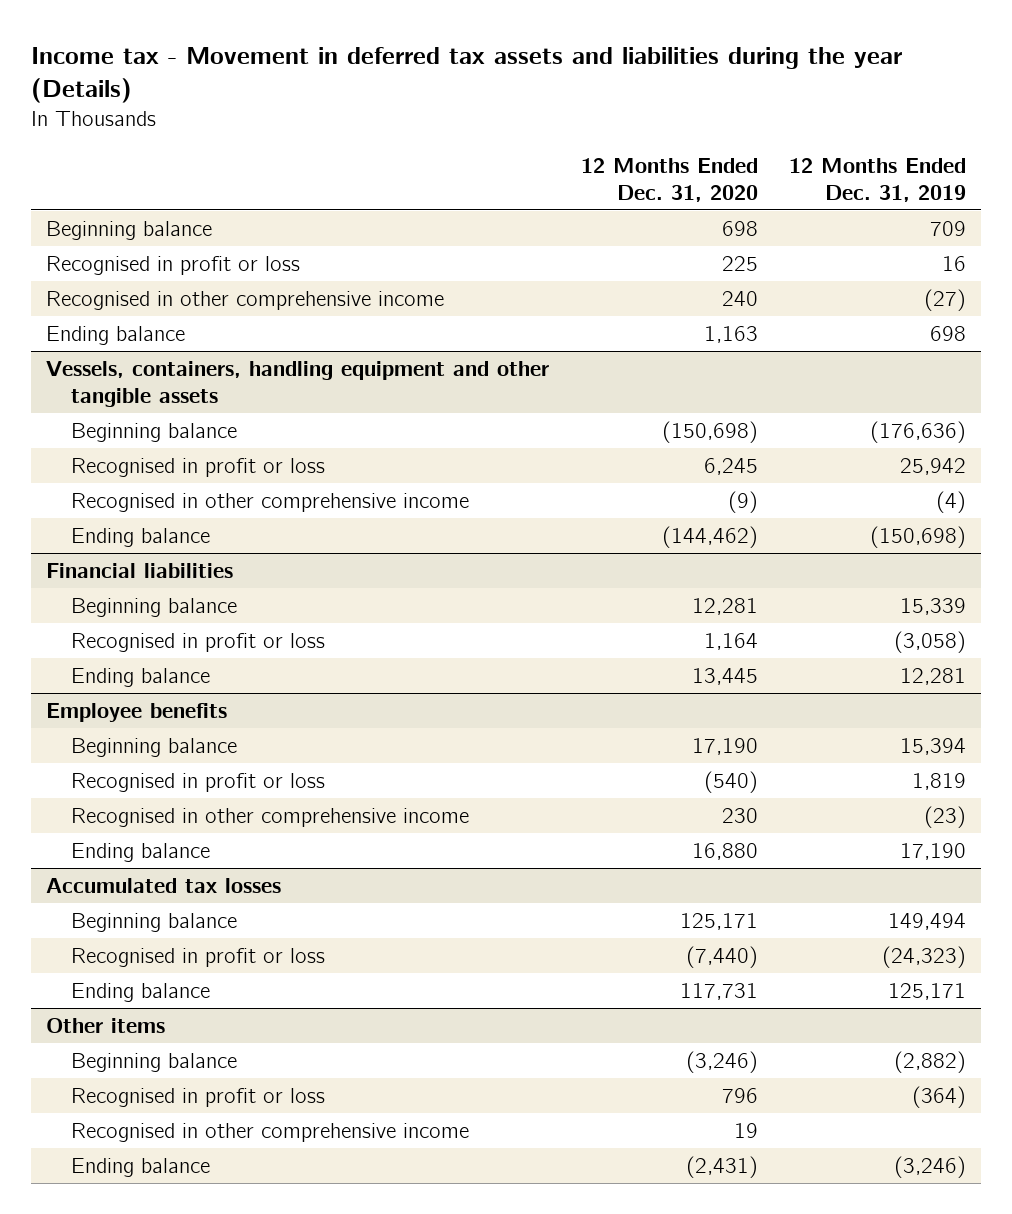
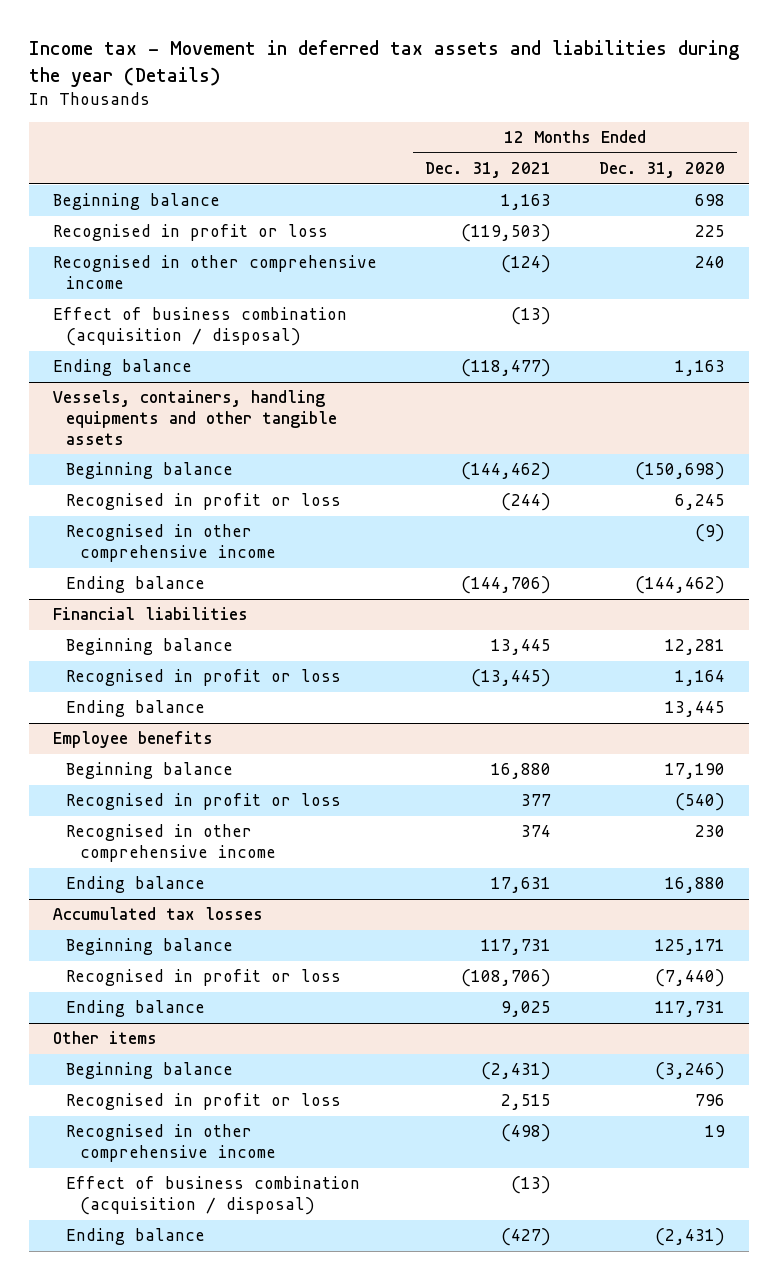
- | 12 Months Ended Dec. 31, 2020 | 12 Months Ended Dec. 31, 2019
+ | 12 Months Ended Dec. 31, 2021 | 12 Months Ended Dec. 31, 2020
+ Effect of business combination (acquisition / disposal) | (13) |
- Vessels, containers, handling equipment and other tangible assets
+ Vessels, containers, handling equipments and other tangible assets
@ Other items
+ Effect of business combination (acquisition / disposal) | (13) |

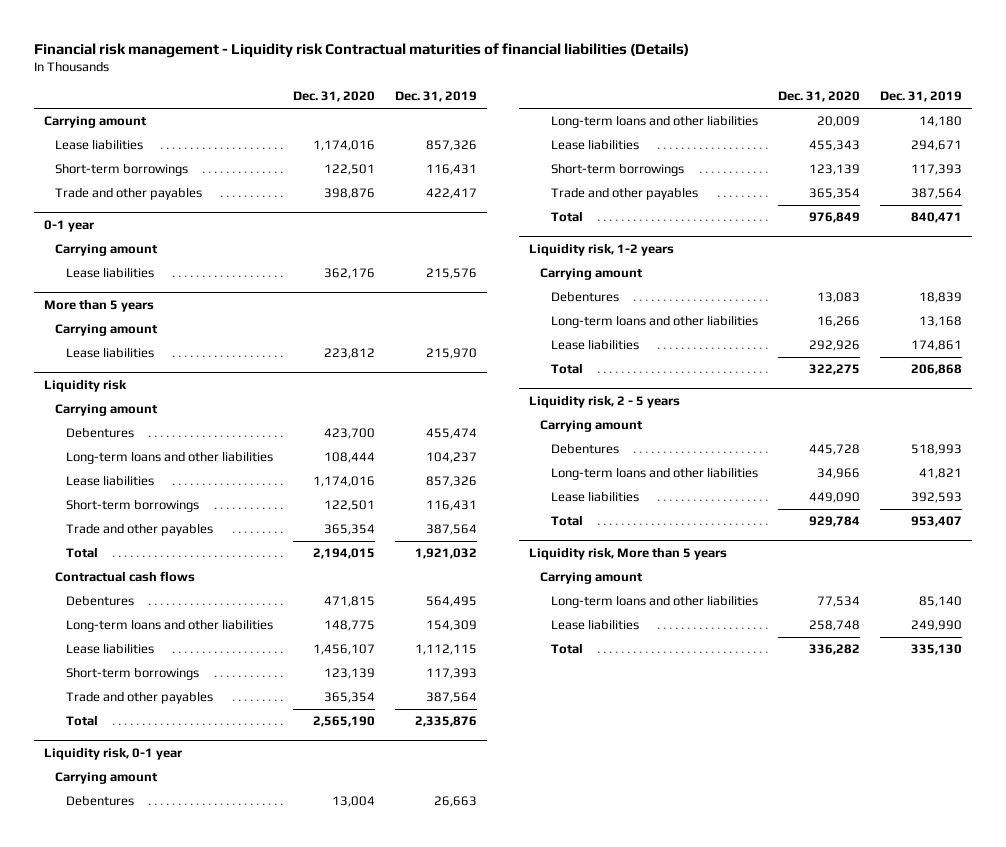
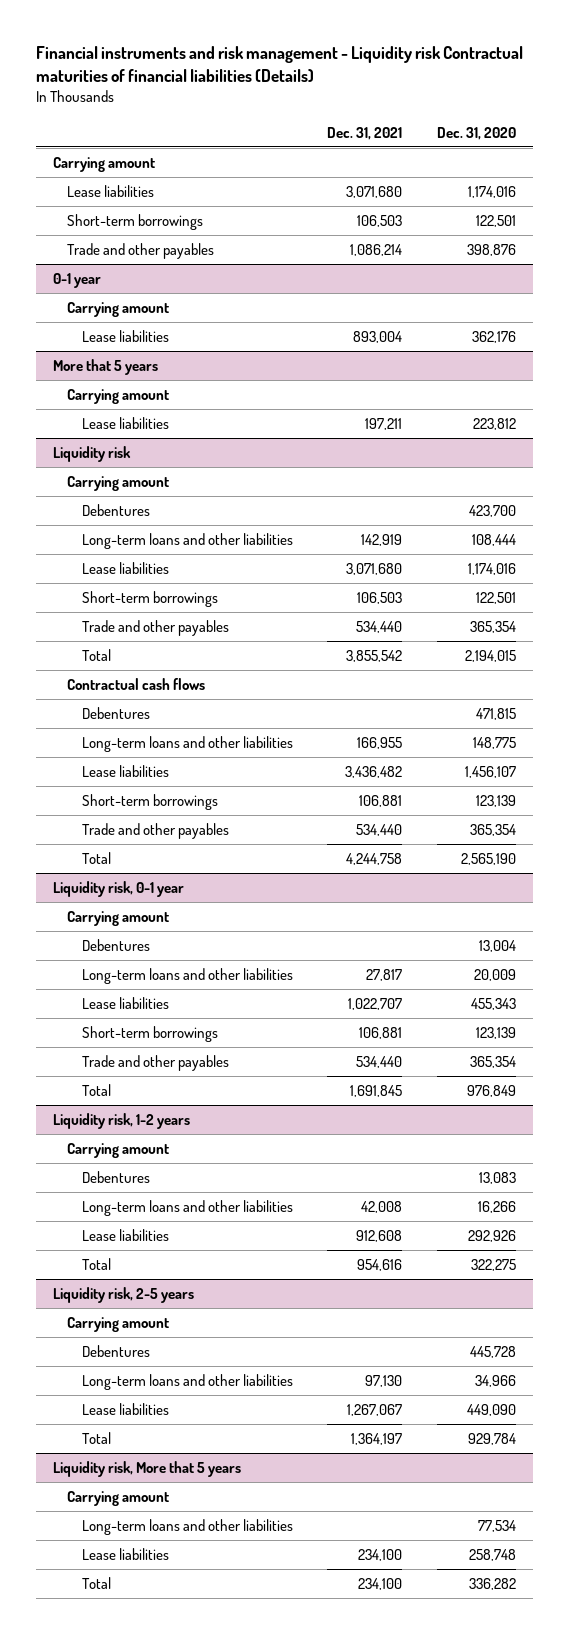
- Financial risk management - Liquidity risk Contractual maturities of financial liabilities (Details)
+ Financial instruments and risk management - Liquidity risk Contractual maturities of financial liabilities (Details)
- | Dec. 31, 2020 | Dec. 31, 2019
+ | Dec. 31, 2021 | Dec. 31, 2020
- More than 5 years
+ More that 5 years
- Liquidity risk, 2 - 5 years
+ Liquidity risk, 2-5 years
- Liquidity risk, More than 5 years
+ Liquidity risk, More that 5 years

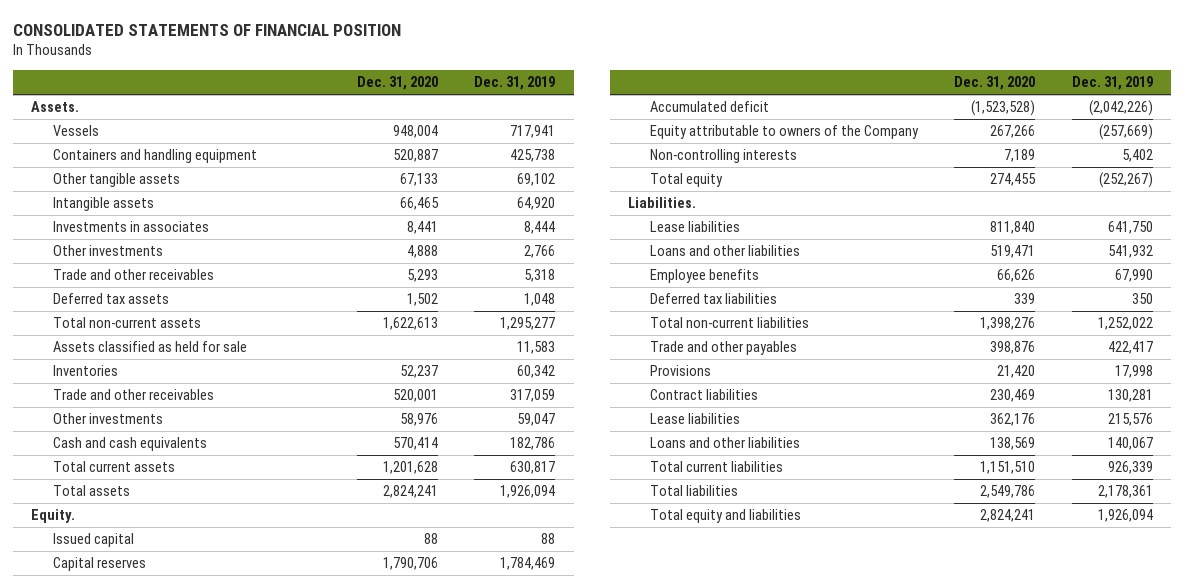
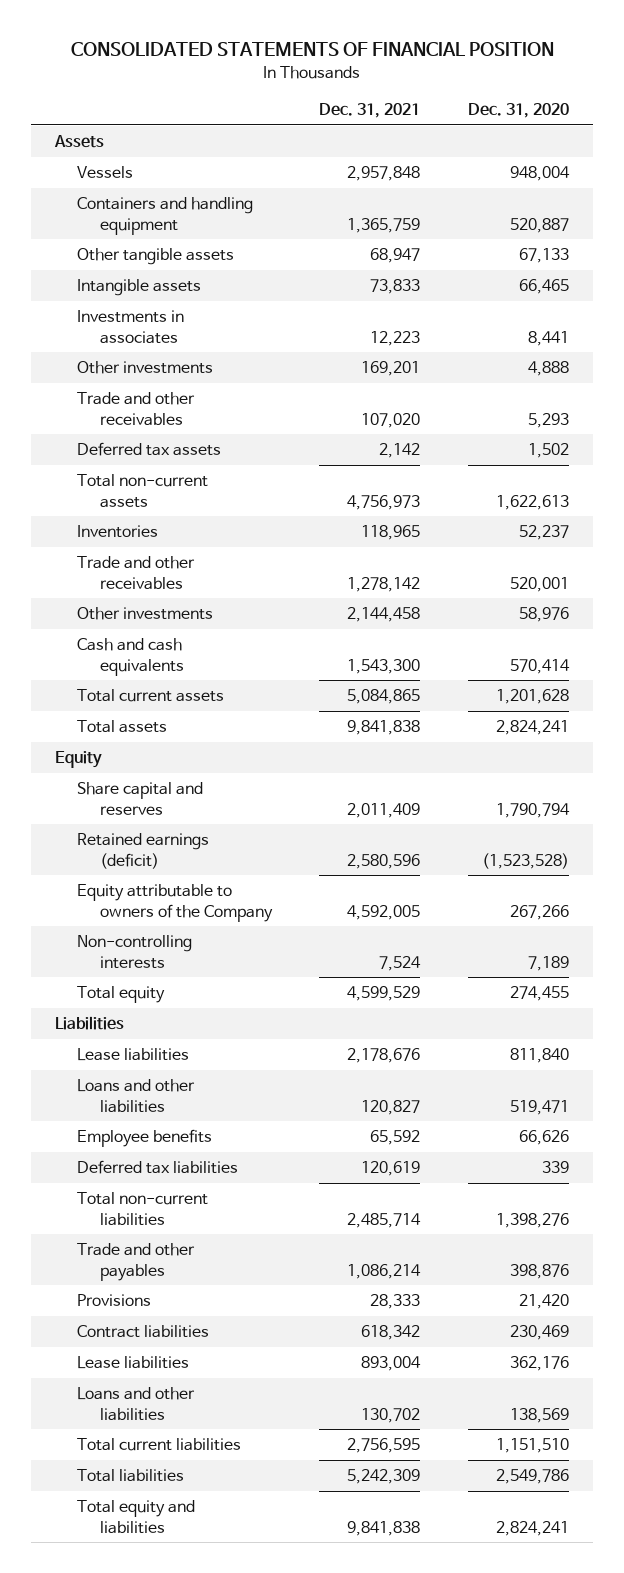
- | Dec. 31, 2020 | Dec. 31, 2019
+ | Dec. 31, 2021 | Dec. 31, 2020
- Assets.
+ Assets
- Assets classified as held for sale | | 11,583
- Equity.
- Issued capital | 88 | 88
- Capital reserves | 1,790,706 | 1,784,469
- Accumulated deficit | (1,523,528) | (2,042,226)
+ Equity
+ Share capital and reserves | 2,011,409 | 1,790,794
+ Retained earnings (deficit) | 2,580,596 | (1,523,528)
- Liabilities.
+ Liabilities

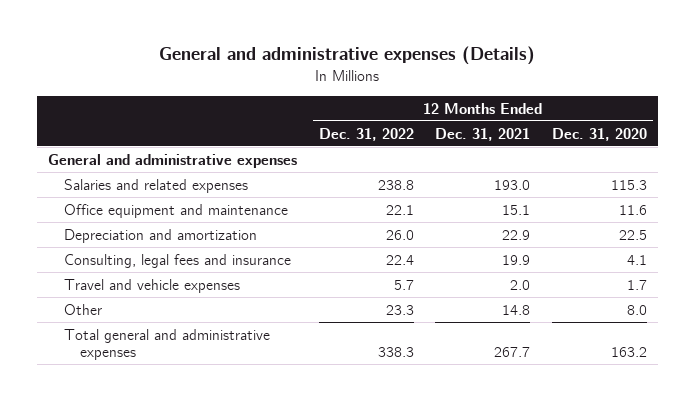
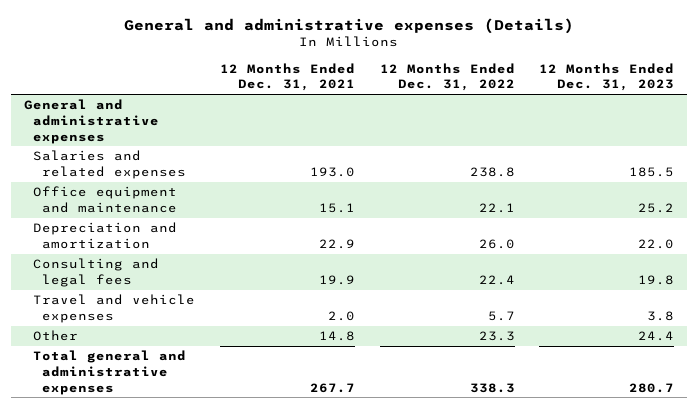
- | 12 Months Ended Dec. 31, 2022 | 12 Months Ended Dec. 31, 2021 | 12 Months Ended Dec. 31, 2020
+ | 12 Months Ended Dec. 31, 2021 | 12 Months Ended Dec. 31, 2022 | 12 Months Ended Dec. 31, 2023
- Consulting, legal fees and insurance | 22.4 | 19.9 | 4.1
+ Consulting and legal fees | 19.9 | 22.4 | 19.8

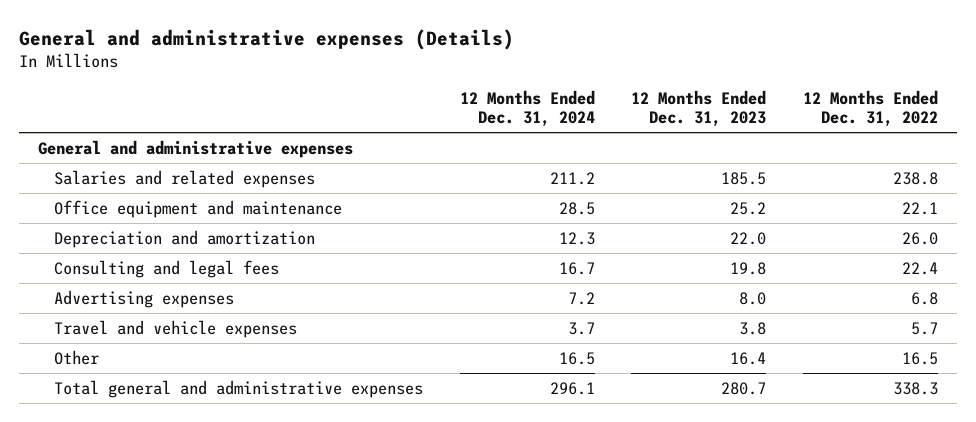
- | 12 Months Ended Dec. 31, 2021 | 12 Months Ended Dec. 31, 2022 | 12 Months Ended Dec. 31, 2023
+ | 12 Months Ended Dec. 31, 2024 | 12 Months Ended Dec. 31, 2023 | 12 Months Ended Dec. 31, 2022
+ Advertising expenses | 7.2 | 8.0 | 6.8
- Other | 14.8 | 23.3 | 24.4
+ Other | 16.5 | 16.4 | 16.5

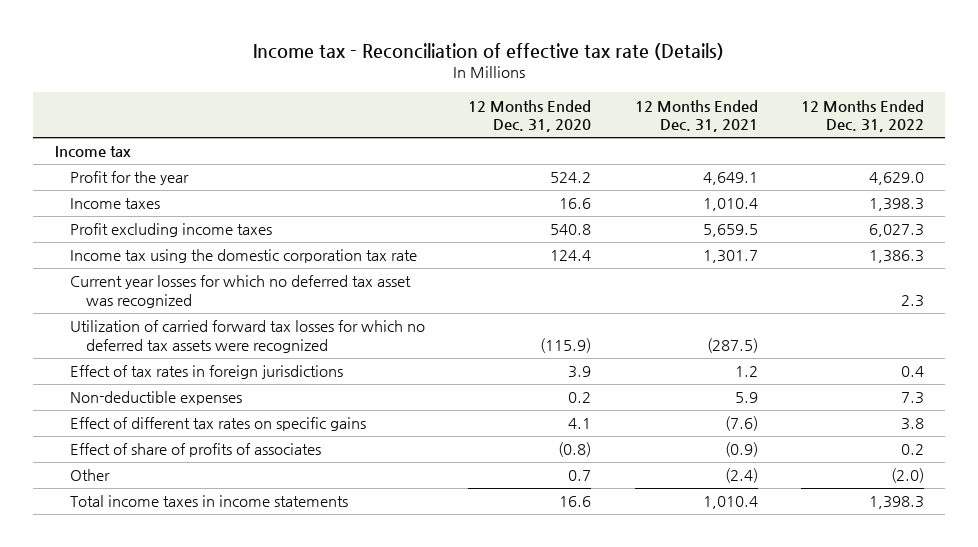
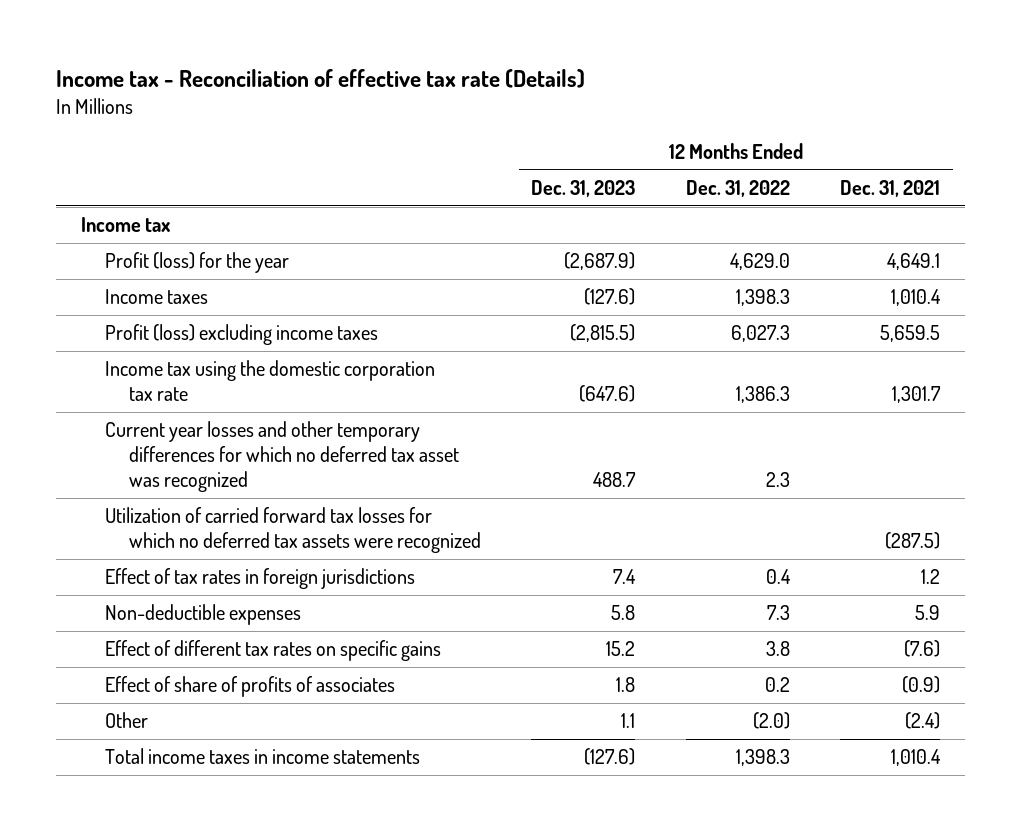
- | 12 Months Ended Dec. 31, 2020 | 12 Months Ended Dec. 31, 2021 | 12 Months Ended Dec. 31, 2022
+ | 12 Months Ended Dec. 31, 2023 | 12 Months Ended Dec. 31, 2022 | 12 Months Ended Dec. 31, 2021
- Profit for the year | 524.2 | 4,649.1 | 4,629.0
+ Profit (loss) for the year | (2,687.9) | 4,629.0 | 4,649.1
- Profit excluding income taxes | 540.8 | 5,659.5 | 6,027.3
+ Profit (loss) excluding income taxes | (2,815.5) | 6,027.3 | 5,659.5
- Current year losses for which no deferred tax asset was recognized | | | 2.3
+ Current year losses and other temporary differences for which no deferred tax asset was recognized | 488.7 | 2.3 |

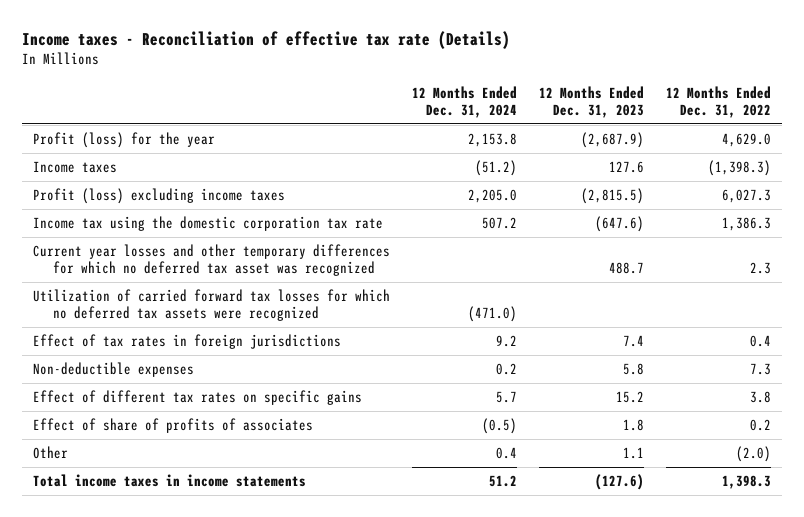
- Income tax - Reconciliation of effective tax rate (Details)
+ Income taxes - Reconciliation of effective tax rate (Details)
- | 12 Months Ended Dec. 31, 2023 | 12 Months Ended Dec. 31, 2022 | 12 Months Ended Dec. 31, 2021
+ | 12 Months Ended Dec. 31, 2024 | 12 Months Ended Dec. 31, 2023 | 12 Months Ended Dec. 31, 2022
- Income tax
- Income taxes | (127.6) | 1,398.3 | 1,010.4
+ Income taxes | (51.2) | 127.6 | (1,398.3)

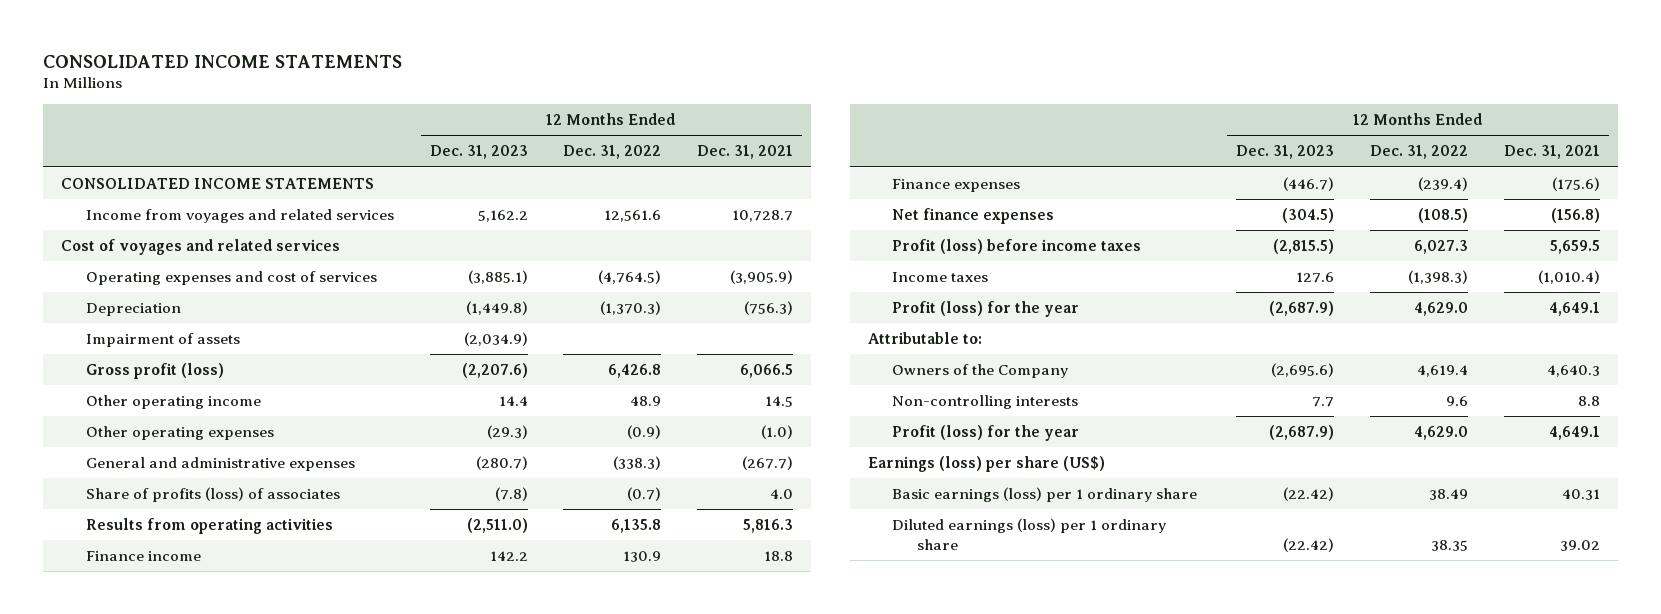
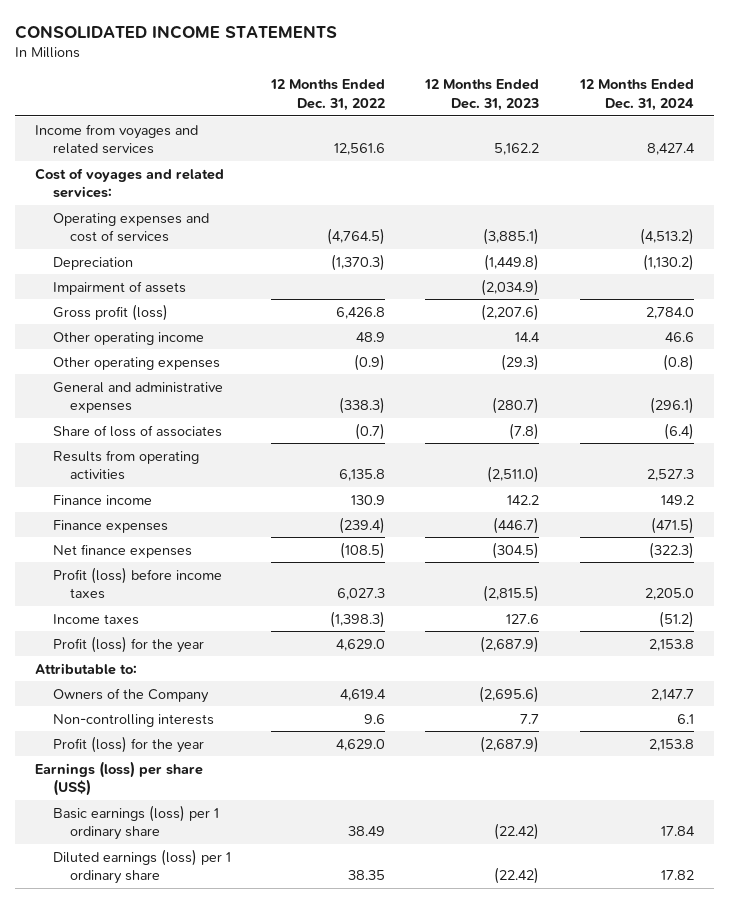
- | 12 Months Ended Dec. 31, 2023 | 12 Months Ended Dec. 31, 2022 | 12 Months Ended Dec. 31, 2021
+ | 12 Months Ended Dec. 31, 2022 | 12 Months Ended Dec. 31, 2023 | 12 Months Ended Dec. 31, 2024
- CONSOLIDATED INCOME STATEMENTS
- Cost of voyages and related services
+ Cost of voyages and related services:
- Share of profits (loss) of associates | (7.8) | (0.7) | 4.0
+ Share of loss of associates | (0.7) | (7.8) | (6.4)

